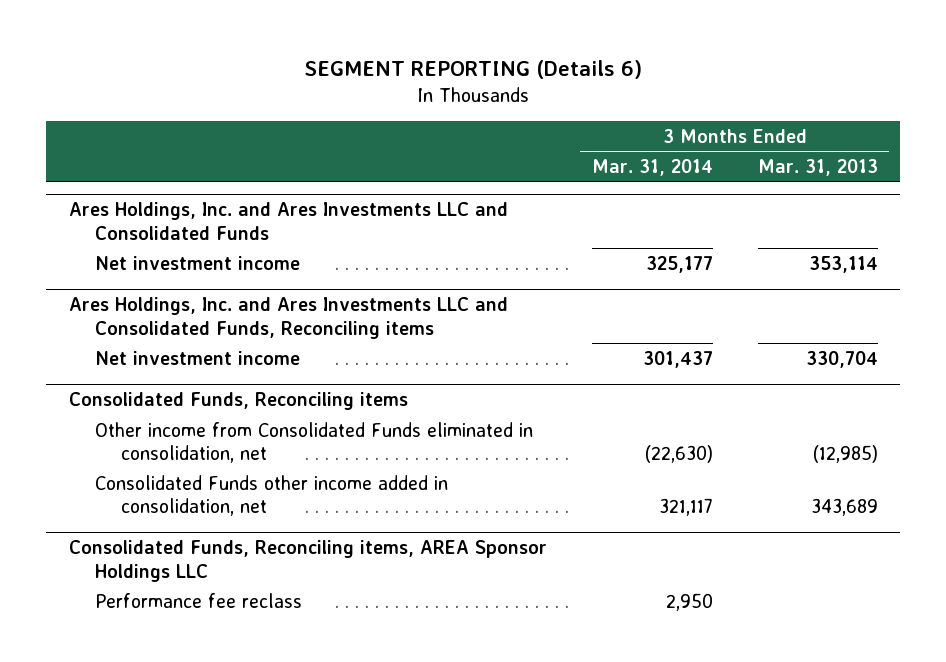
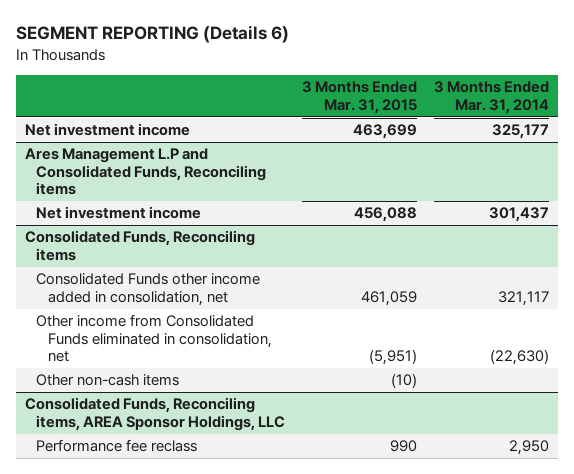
- | 3 Months Ended Mar. 31, 2014 | 3 Months Ended Mar. 31, 2013
+ | 3 Months Ended Mar. 31, 2015 | 3 Months Ended Mar. 31, 2014
- Ares Holdings, Inc. and Ares Investments LLC and Consolidated Funds
- Ares Holdings, Inc. and Ares Investments LLC and Consolidated Funds, Reconciling items
+ Ares Management L.P and Consolidated Funds, Reconciling items
- Consolidated Funds, Reconciling items, AREA Sponsor Holdings LLC
@ Consolidated Funds, Reconciling items
moved down: Other income from Consolidated Funds eliminated in consolidation, net | (5,951) | (22,630)
+ Other non-cash items | (10) |
+ Consolidated Funds, Reconciling items, AREA Sponsor Holdings, LLC

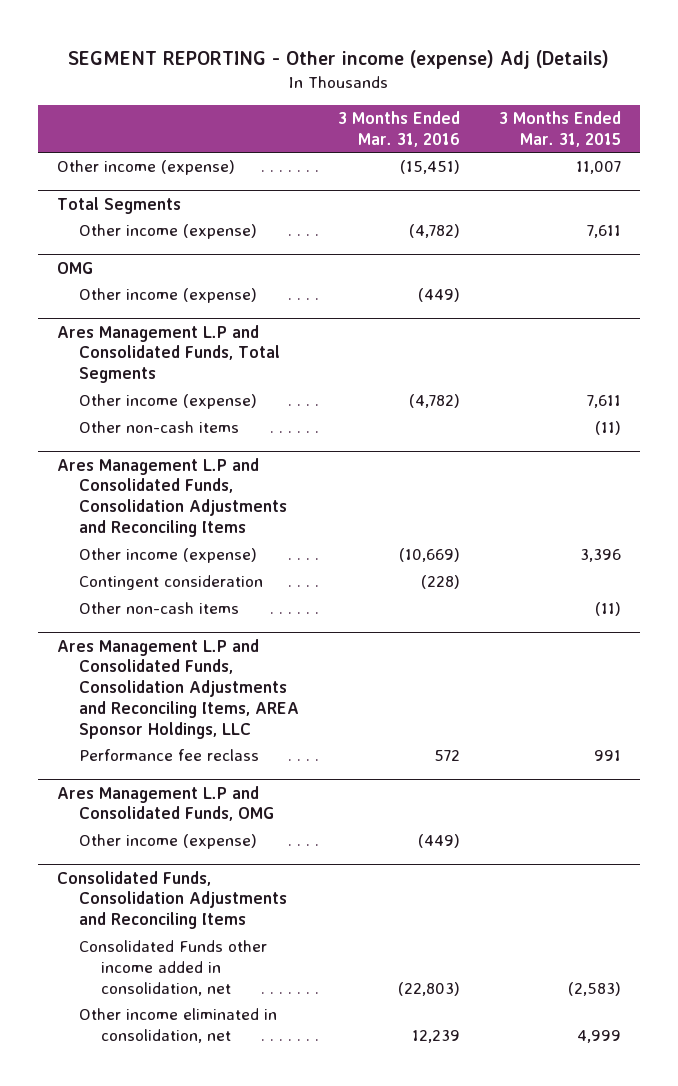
- SEGMENT REPORTING (Details 6)
+ SEGMENT REPORTING - Other income (expense) Adj (Details)
- | 3 Months Ended Mar. 31, 2015 | 3 Months Ended Mar. 31, 2014
+ | 3 Months Ended Mar. 31, 2016 | 3 Months Ended Mar. 31, 2015
- Net investment income | 463,699 | 325,177
- Ares Management L.P and Consolidated Funds, Reconciling items
- Net investment income | 456,088 | 301,437
- Consolidated Funds, Reconciling items
- Consolidated Funds other income added in consolidation, net | 461,059 | 321,117
- Other income from Consolidated Funds eliminated in consolidation, net | (5,951) | (22,630)
- Other non-cash items | (10) |
- Consolidated Funds, Reconciling items, AREA Sponsor Holdings, LLC
- Performance fee reclass | 990 | 2,950
+ Other income (expense) | (15,451) | 11,007
+ Total Segments
+ Other income (expense) | (4,782) | 7,611
+ OMG
+ Other income (expense) | (449) |
+ Ares Management L.P and Consolidated Funds, Total Segments
+ Other income (expense) | (4,782) | 7,611
+ Other non-cash items | | (11)
+ Ares Management L.P and Consolidated Funds, Consolidation Adjustments and Reconciling Items
+ Other income (expense) | (10,669) | 3,396
+ Contingent consideration | (228) |
+ Other non-cash items | | (11)
+ Ares Management L.P and Consolidated Funds, Consolidation Adjustments and Reconciling Items, AREA Sponsor Holdings, LLC
+ Performance fee reclass | 572 | 991
+ Ares Management L.P and Consolidated Funds, OMG
+ Other income (expense) | (449) |
+ Consolidated Funds, Consolidation Adjustments and Reconciling Items
+ Consolidated Funds other income added in consolidation, net | (22,803) | (2,583)
+ Other income eliminated in consolidation, net | 12,239 | 4,999

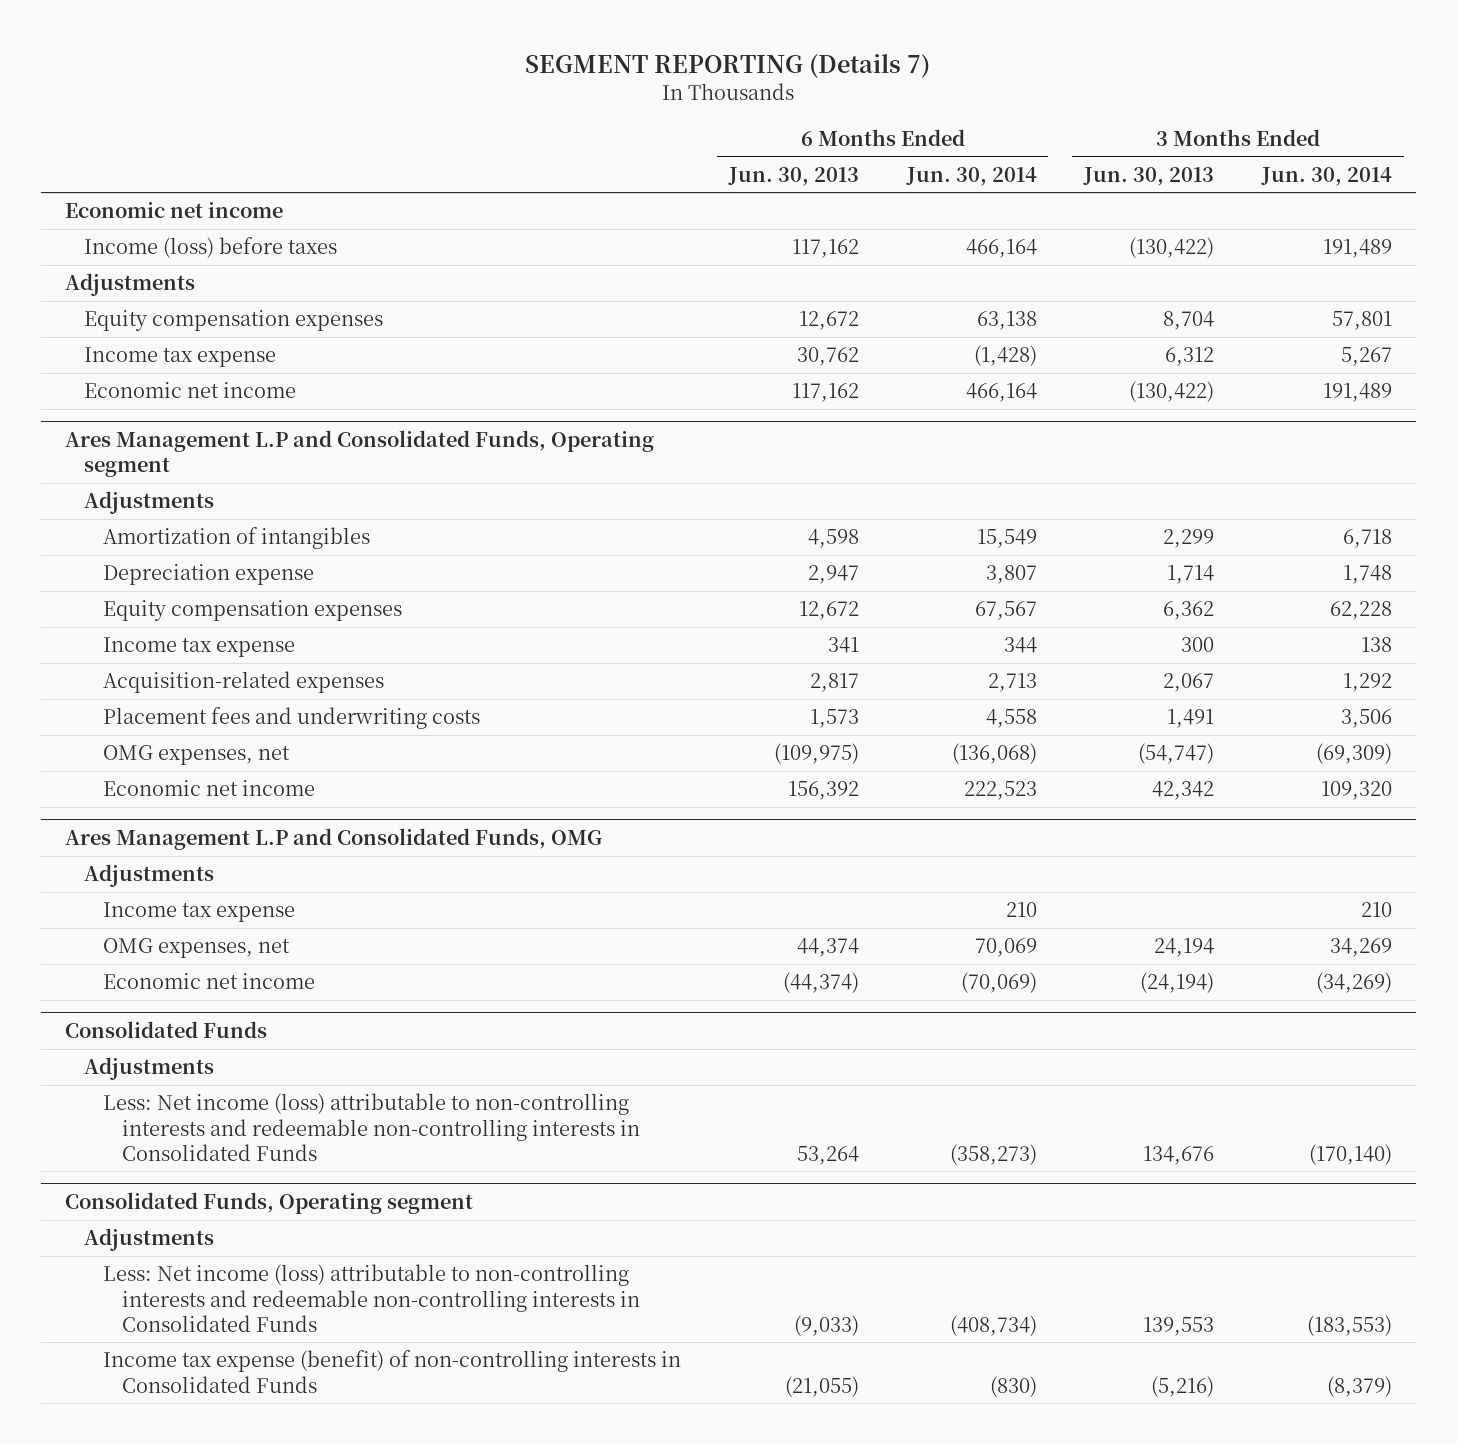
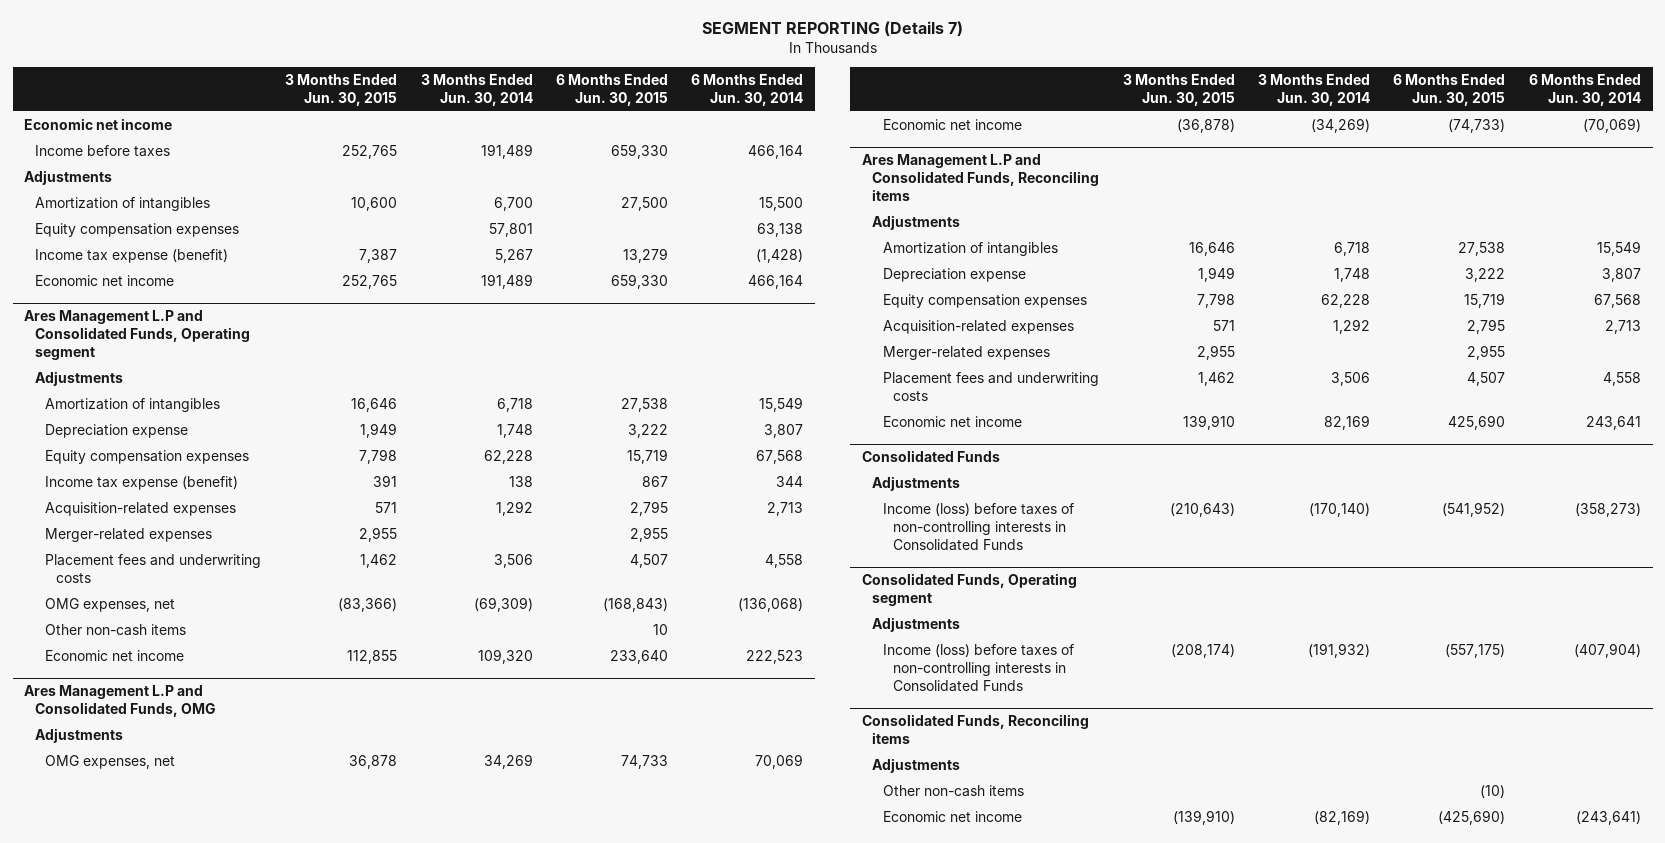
- | 6 Months Ended Jun. 30, 2013 | 6 Months Ended Jun. 30, 2014 | 3 Months Ended Jun. 30, 2013 | 3 Months Ended Jun. 30, 2014
+ | 3 Months Ended Jun. 30, 2015 | 3 Months Ended Jun. 30, 2014 | 6 Months Ended Jun. 30, 2015 | 6 Months Ended Jun. 30, 2014
- Income (loss) before taxes | 117,162 | 466,164 | (130,422) | 191,489
+ Income before taxes | 252,765 | 191,489 | 659,330 | 466,164
+ Amortization of intangibles | 10,600 | 6,700 | 27,500 | 15,500
- Income tax expense | 30,762 | (1,428) | 6,312 | 5,267
+ Income tax expense (benefit) | 7,387 | 5,267 | 13,279 | (1,428)
@ Ares Management L.P and Consolidated Funds, Operating segment
- Equity compensation expenses | 12,672 | 67,567 | 6,362 | 62,228
- Income tax expense | 341 | 344 | 300 | 138
+ Equity compensation expenses | 7,798 | 62,228 | 15,719 | 67,568
+ Income tax expense (benefit) | 391 | 138 | 867 | 344
+ Merger-related expenses | 2,955 | | 2,955 |
+ Other non-cash items | | | 10 |
@ Ares Management L.P and Consolidated Funds, OMG
- Income tax expense | | 210 | | 210
+ Ares Management L.P and Consolidated Funds, Reconciling items
+ Adjustments
+ Amortization of intangibles | 16,646 | 6,718 | 27,538 | 15,549
+ Depreciation expense | 1,949 | 1,748 | 3,222 | 3,807
+ Equity compensation expenses | 7,798 | 62,228 | 15,719 | 67,568
+ Acquisition-related expenses | 571 | 1,292 | 2,795 | 2,713
+ Merger-related expenses | 2,955 | | 2,955 |
+ Placement fees and underwriting costs | 1,462 | 3,506 | 4,507 | 4,558
+ Economic net income | 139,910 | 82,169 | 425,690 | 243,641
@ Consolidated Funds
- Less: Net income (loss) attributable to non-controlling interests and redeemable non-controlling interests in Consolidated Funds | 53,264 | (358,273) | 134,676 | (170,140)
+ Income (loss) before taxes of non-controlling interests in Consolidated Funds | (210,643) | (170,140) | (541,952) | (358,273)
@ Consolidated Funds, Operating segment
- Less: Net income (loss) attributable to non-controlling interests and redeemable non-controlling interests in Consolidated Funds | (9,033) | (408,734) | 139,553 | (183,553)
- Income tax expense (benefit) of non-controlling interests in Consolidated Funds | (21,055) | (830) | (5,216) | (8,379)
+ Income (loss) before taxes of non-controlling interests in Consolidated Funds | (208,174) | (191,932) | (557,175) | (407,904)
+ Consolidated Funds, Reconciling items
+ Adjustments
+ Other non-cash items | | | (10) |
+ Economic net income | (139,910) | (82,169) | (425,690) | (243,641)

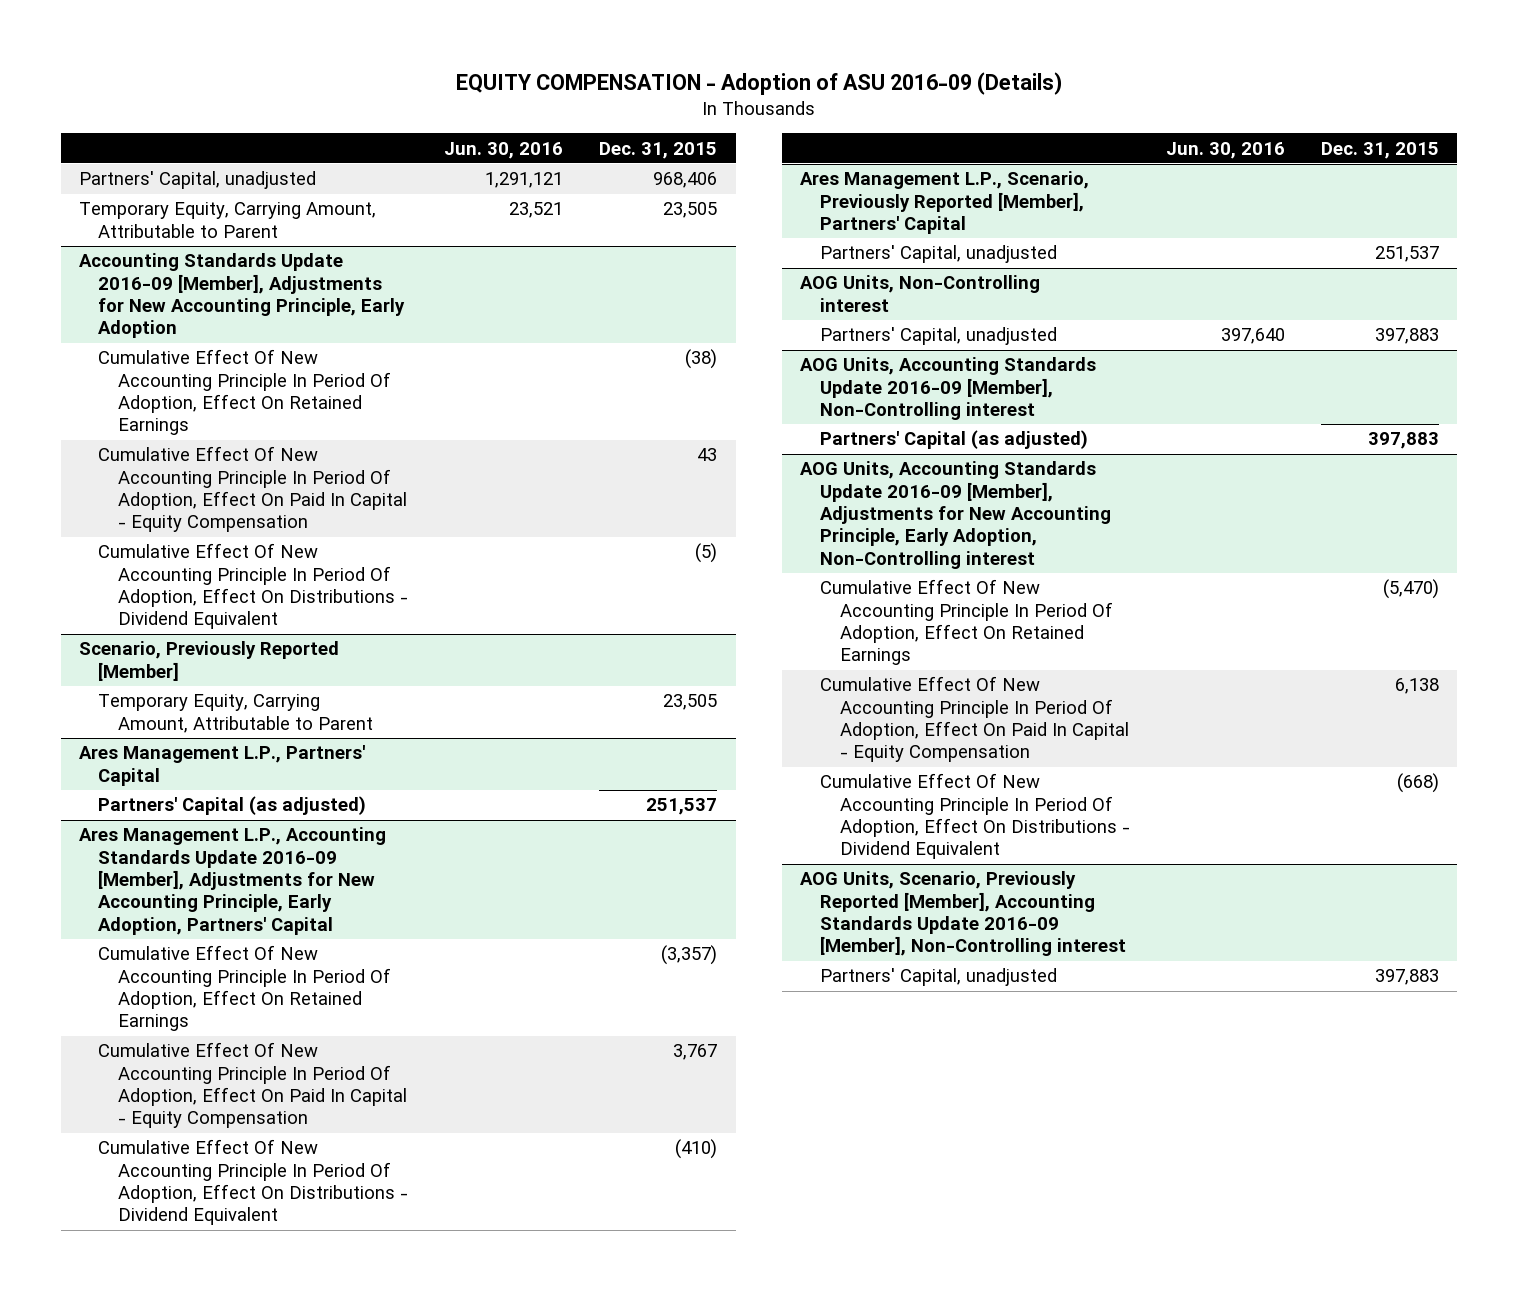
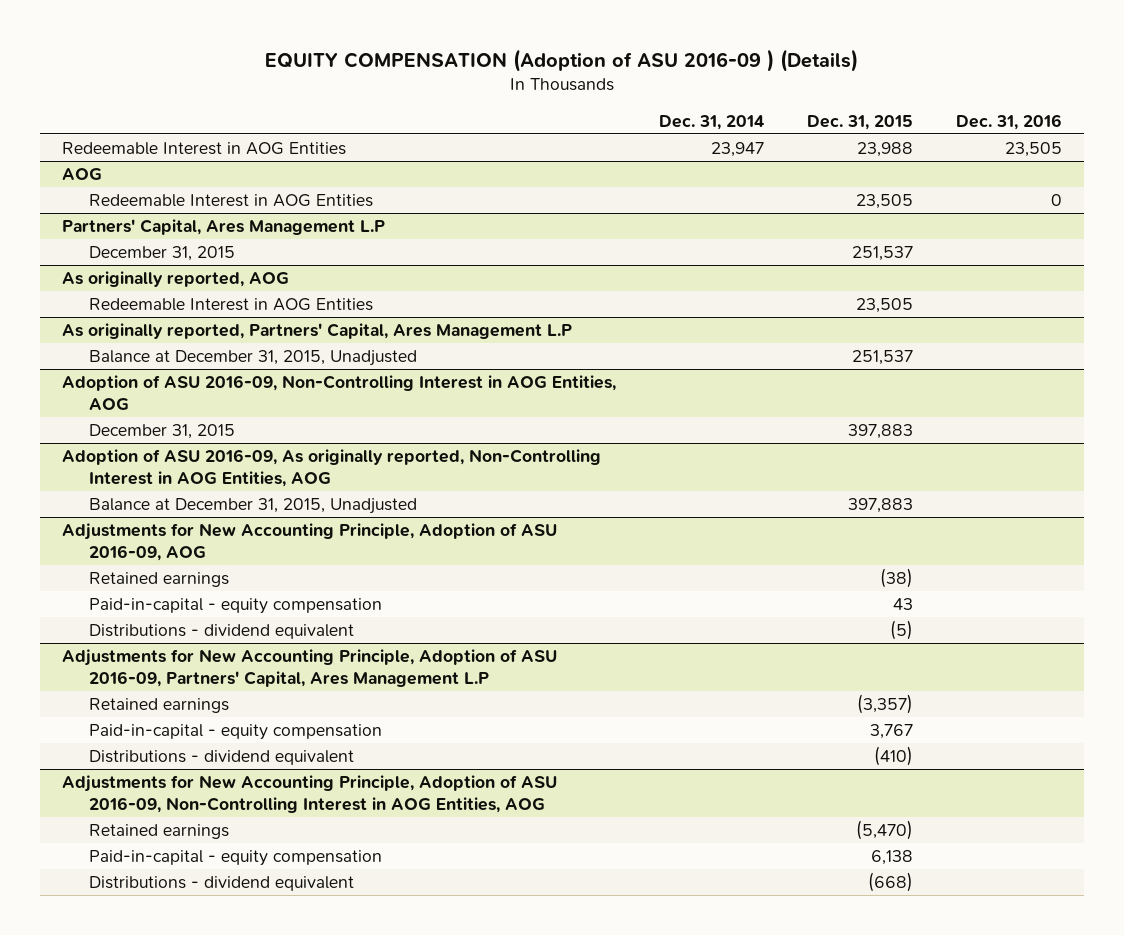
- EQUITY COMPENSATION - Adoption of ASU 2016-09 (Details)
+ EQUITY COMPENSATION (Adoption of ASU 2016-09 ) (Details)
- | Jun. 30, 2016 | Dec. 31, 2015
+ | Dec. 31, 2014 | Dec. 31, 2015 | Dec. 31, 2016
- Partners' Capital, unadjusted | 1,291,121 | 968,406
- Temporary Equity, Carrying Amount, Attributable to Parent | 23,521 | 23,505
- Accounting Standards Update 2016-09 [Member], Adjustments for New Accounting Principle, Early Adoption
- Cumulative Effect Of New Accounting Principle In Period Of Adoption, Effect On Retained Earnings | | (38)
- Cumulative Effect Of New Accounting Principle In Period Of Adoption, Effect On Paid In Capital - Equity Compensation | | 43
- Cumulative Effect Of New Accounting Principle In Period Of Adoption, Effect On Distributions - Dividend Equivalent | | (5)
- Scenario, Previously Reported [Member]
- Temporary Equity, Carrying Amount, Attributable to Parent | | 23,505
- Ares Management L.P., Partners' Capital
- Partners' Capital (as adjusted) | | 251,537
- Ares Management L.P., Accounting Standards Update 2016-09 [Member], Adjustments for New Accounting Principle, Early Adoption, Partners' Capital
- Cumulative Effect Of New Accounting Principle In Period Of Adoption, Effect On Retained Earnings | | (3,357)
- Cumulative Effect Of New Accounting Principle In Period Of Adoption, Effect On Paid In Capital - Equity Compensation | | 3,767
- Cumulative Effect Of New Accounting Principle In Period Of Adoption, Effect On Distributions - Dividend Equivalent | | (410)
- Ares Management L.P., Scenario, Previously Reported [Member], Partners' Capital
- Partners' Capital, unadjusted | | 251,537
- AOG Units, Non-Controlling interest
- Partners' Capital, unadjusted | 397,640 | 397,883
- AOG Units, Accounting Standards Update 2016-09 [Member], Non-Controlling interest
- Partners' Capital (as adjusted) | | 397,883
- AOG Units, Accounting Standards Update 2016-09 [Member], Adjustments for New Accounting Principle, Early Adoption, Non-Controlling interest
- Cumulative Effect Of New Accounting Principle In Period Of Adoption, Effect On Retained Earnings | | (5,470)
- Cumulative Effect Of New Accounting Principle In Period Of Adoption, Effect On Paid In Capital - Equity Compensation | | 6,138
- Cumulative Effect Of New Accounting Principle In Period Of Adoption, Effect On Distributions - Dividend Equivalent | | (668)
- AOG Units, Scenario, Previously Reported [Member], Accounting Standards Update 2016-09 [Member], Non-Controlling interest
- Partners' Capital, unadjusted | | 397,883
+ Redeemable Interest in AOG Entities | 23,947 | 23,988 | 23,505
+ AOG
+ Redeemable Interest in AOG Entities | | 23,505 | 0
+ Partners' Capital, Ares Management L.P
+ December 31, 2015 | | 251,537 |
+ As originally reported, AOG
+ Redeemable Interest in AOG Entities | | 23,505 |
+ As originally reported, Partners' Capital, Ares Management L.P
+ Balance at December 31, 2015, Unadjusted | | 251,537 |
+ Adoption of ASU 2016-09, Non-Controlling Interest in AOG Entities, AOG
+ December 31, 2015 | | 397,883 |
+ Adoption of ASU 2016-09, As originally reported, Non-Controlling Interest in AOG Entities, AOG
+ Balance at December 31, 2015, Unadjusted | | 397,883 |
+ Adjustments for New Accounting Principle, Adoption of ASU 2016-09, AOG
+ Retained earnings | | (38) |
+ Paid-in-capital - equity compensation | | 43 |
+ Distributions - dividend equivalent | | (5) |
+ Adjustments for New Accounting Principle, Adoption of ASU 2016-09, Partners' Capital, Ares Management L.P
+ Retained earnings | | (3,357) |
+ Paid-in-capital - equity compensation | | 3,767 |
+ Distributions - dividend equivalent | | (410) |
+ Adjustments for New Accounting Principle, Adoption of ASU 2016-09, Non-Controlling Interest in AOG Entities, AOG
+ Retained earnings | | (5,470) |
+ Paid-in-capital - equity compensation | | 6,138 |
+ Distributions - dividend equivalent | | (668) |

